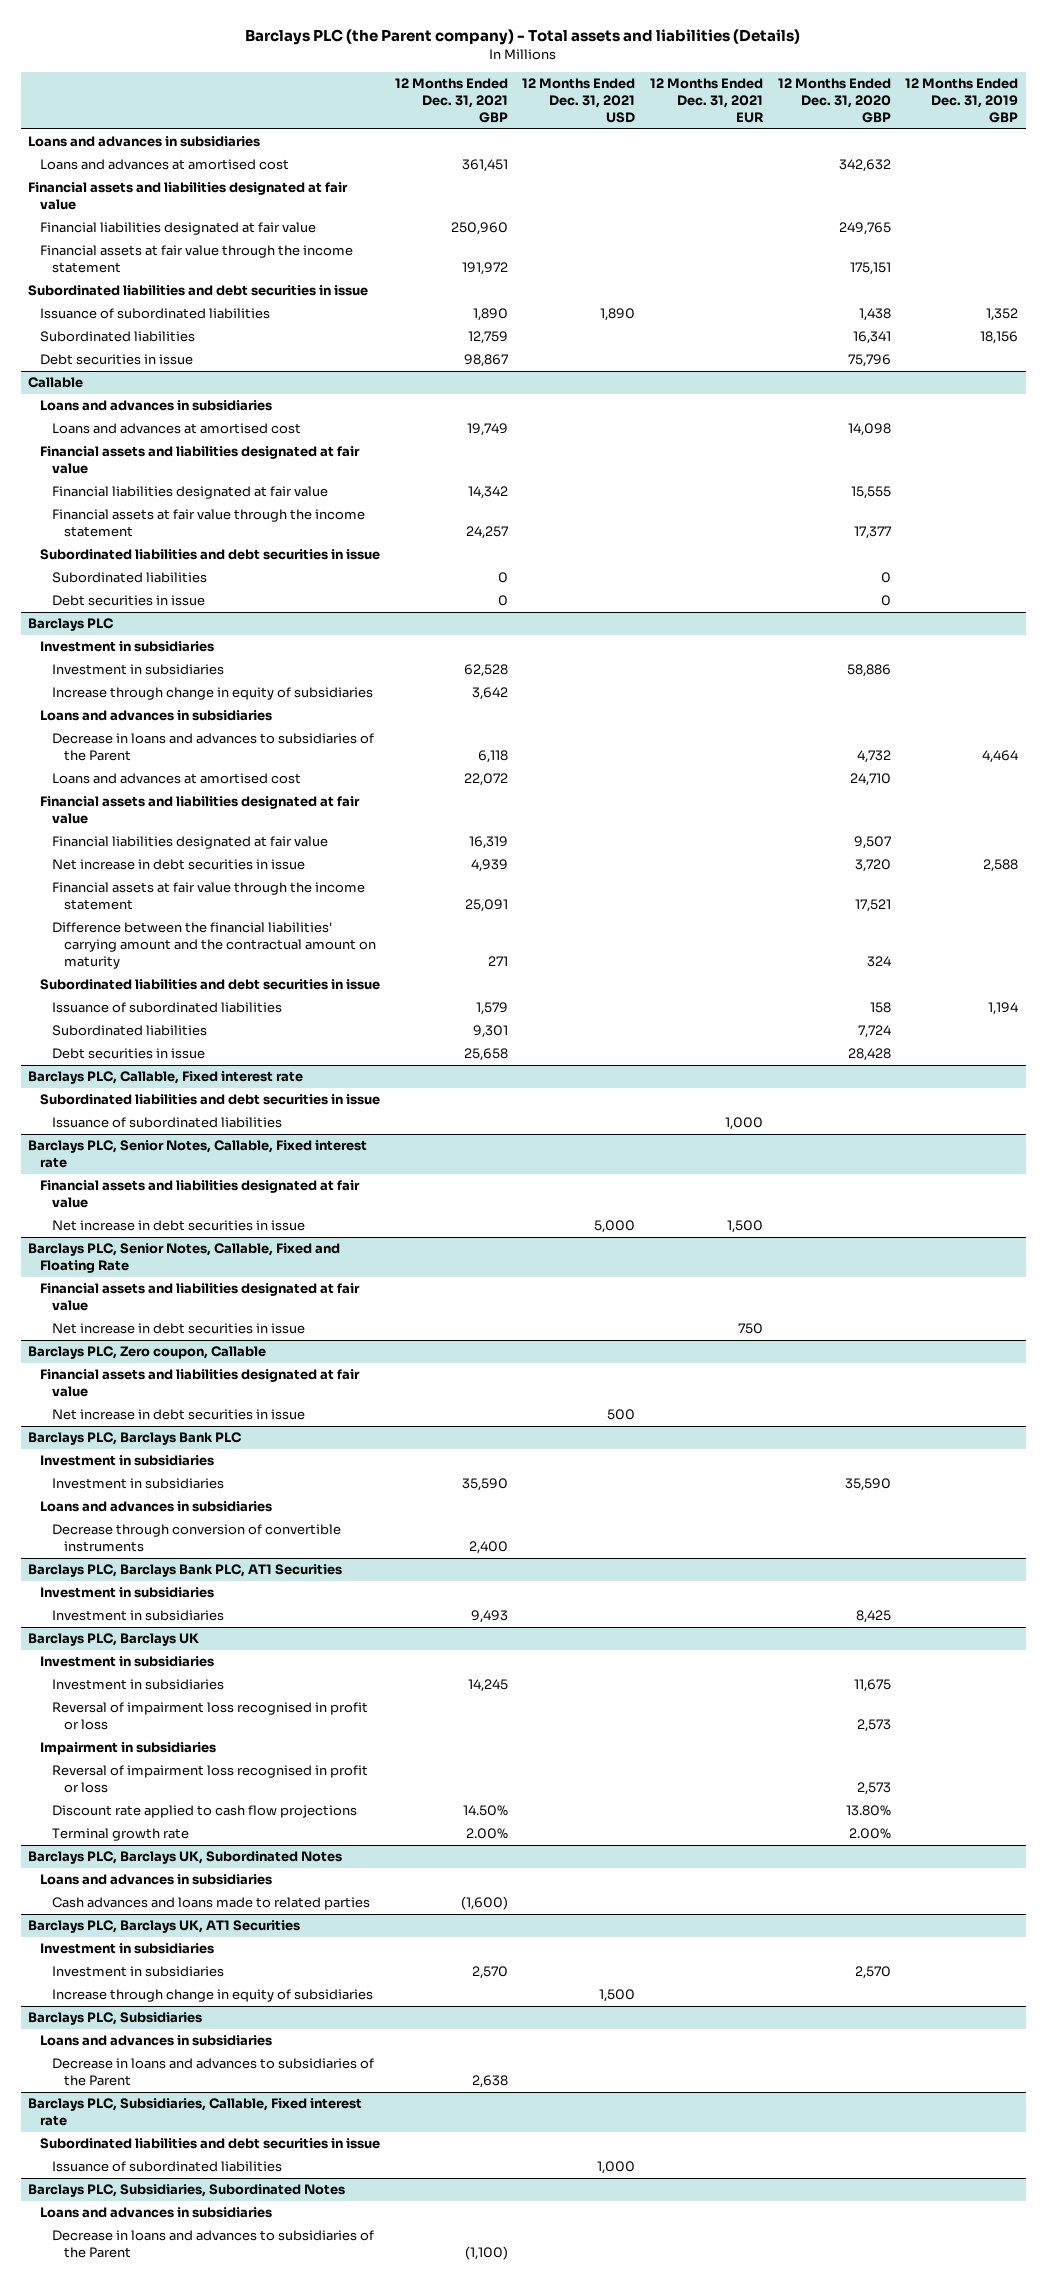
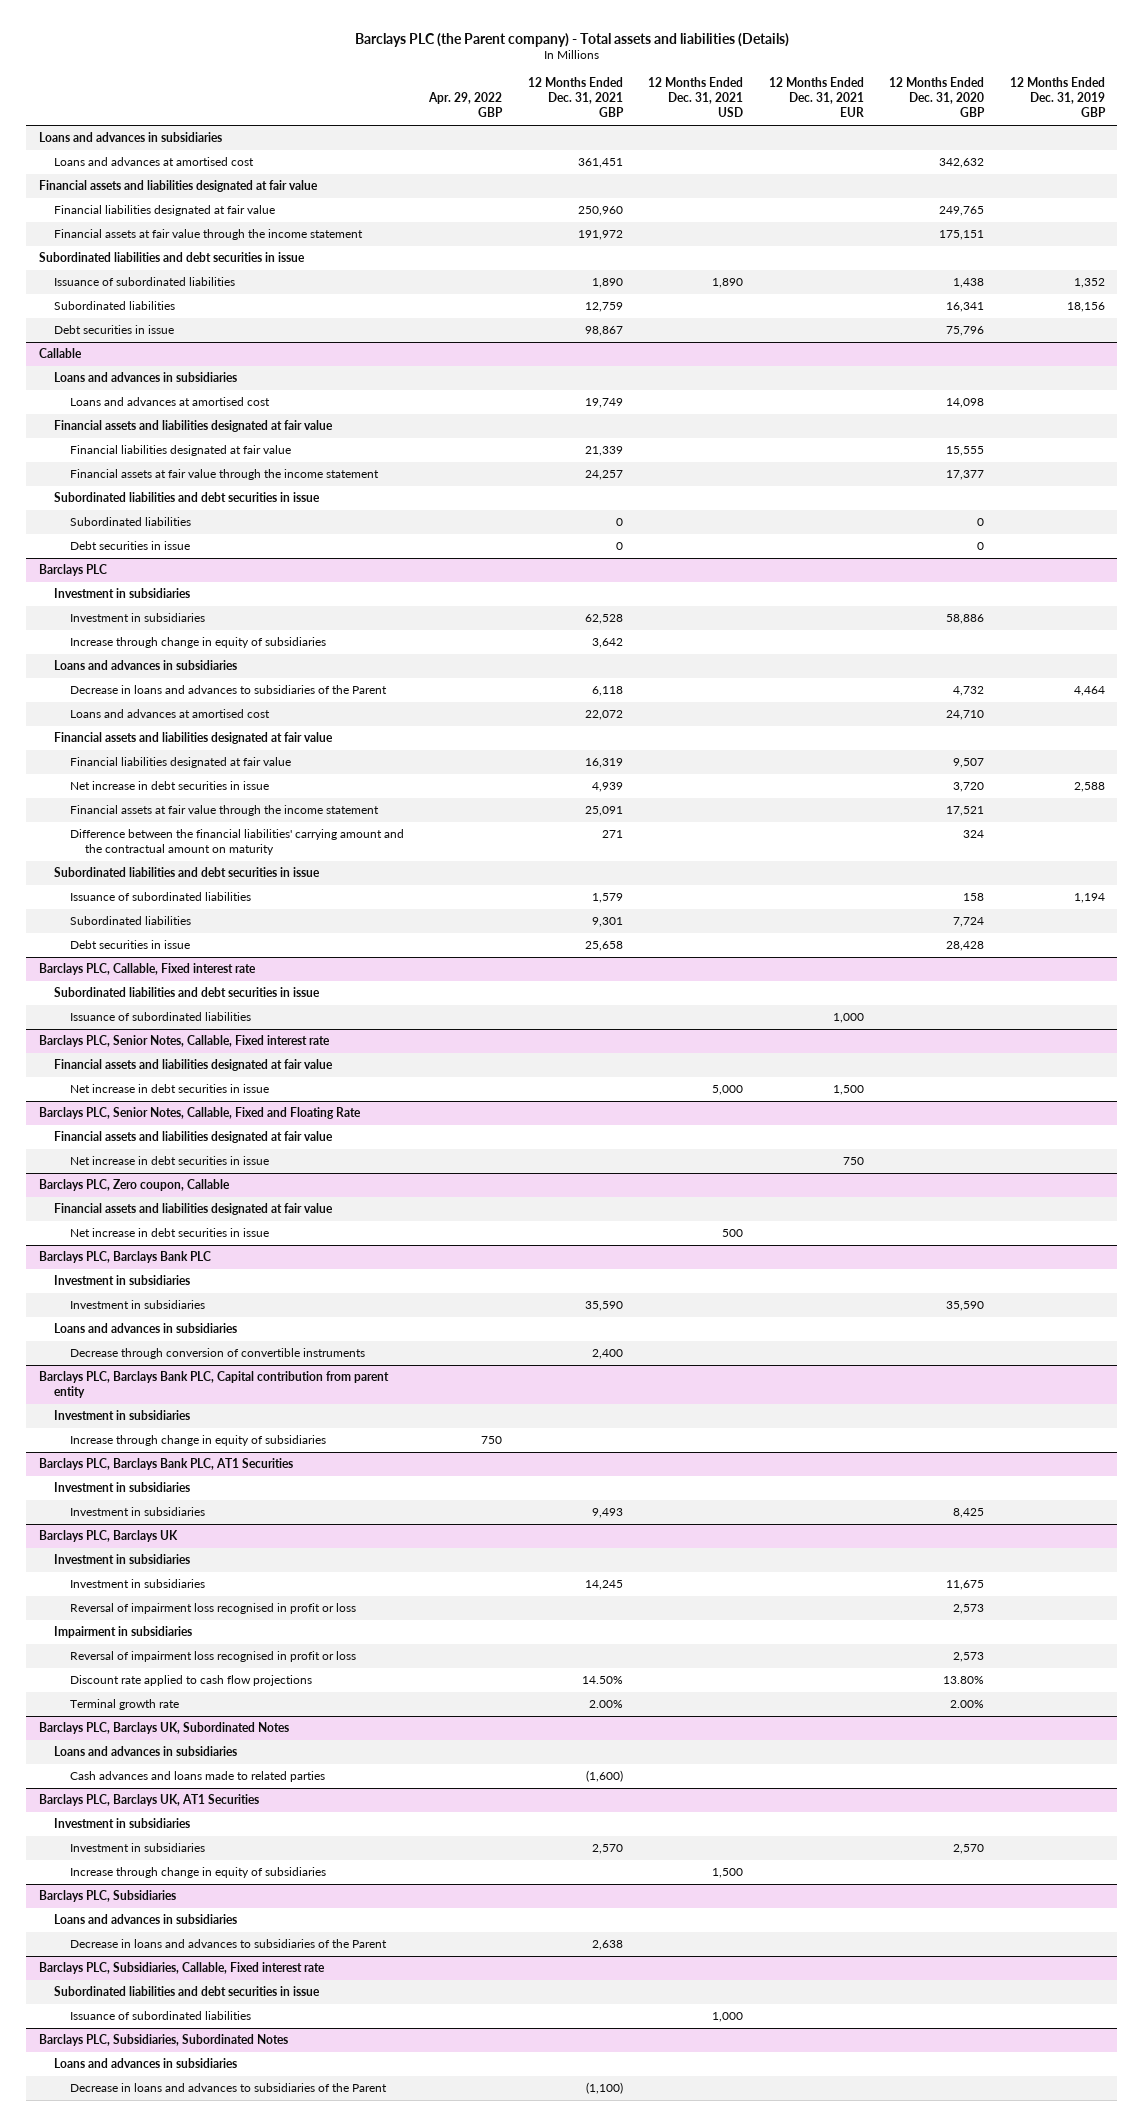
- | 12 Months Ended Dec. 31, 2021 GBP | 12 Months Ended Dec. 31, 2021 USD | 12 Months Ended Dec. 31, 2021 EUR | 12 Months Ended Dec. 31, 2020 GBP | 12 Months Ended Dec. 31, 2019 GBP
+ | Apr. 29, 2022 GBP | 12 Months Ended Dec. 31, 2021 GBP | 12 Months Ended Dec. 31, 2021 USD | 12 Months Ended Dec. 31, 2021 EUR | 12 Months Ended Dec. 31, 2020 GBP | 12 Months Ended Dec. 31, 2019 GBP
@ Callable
- Financial liabilities designated at fair value | 14,342 | | | 15,555 |
+ Financial liabilities designated at fair value | | 21,339 | | | 15,555 |
+ Barclays PLC, Barclays Bank PLC, Capital contribution from parent entity
+ Investment in subsidiaries
+ Increase through change in equity of subsidiaries | 750 | | | | |

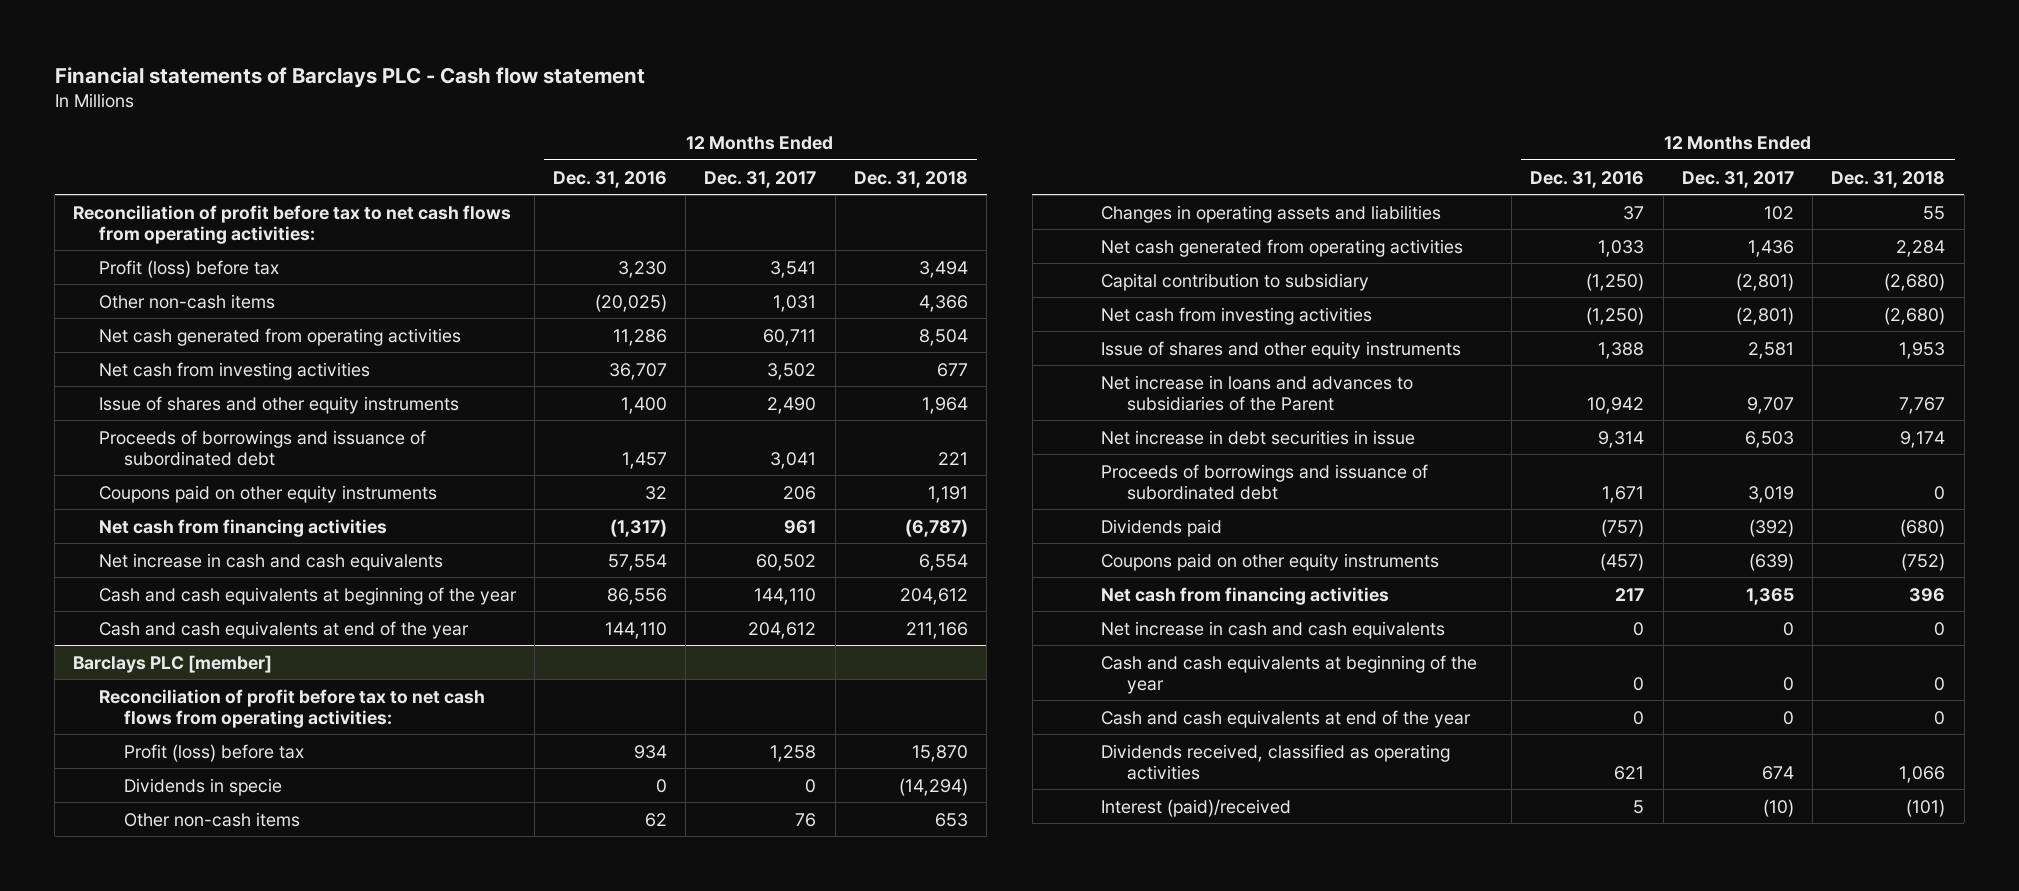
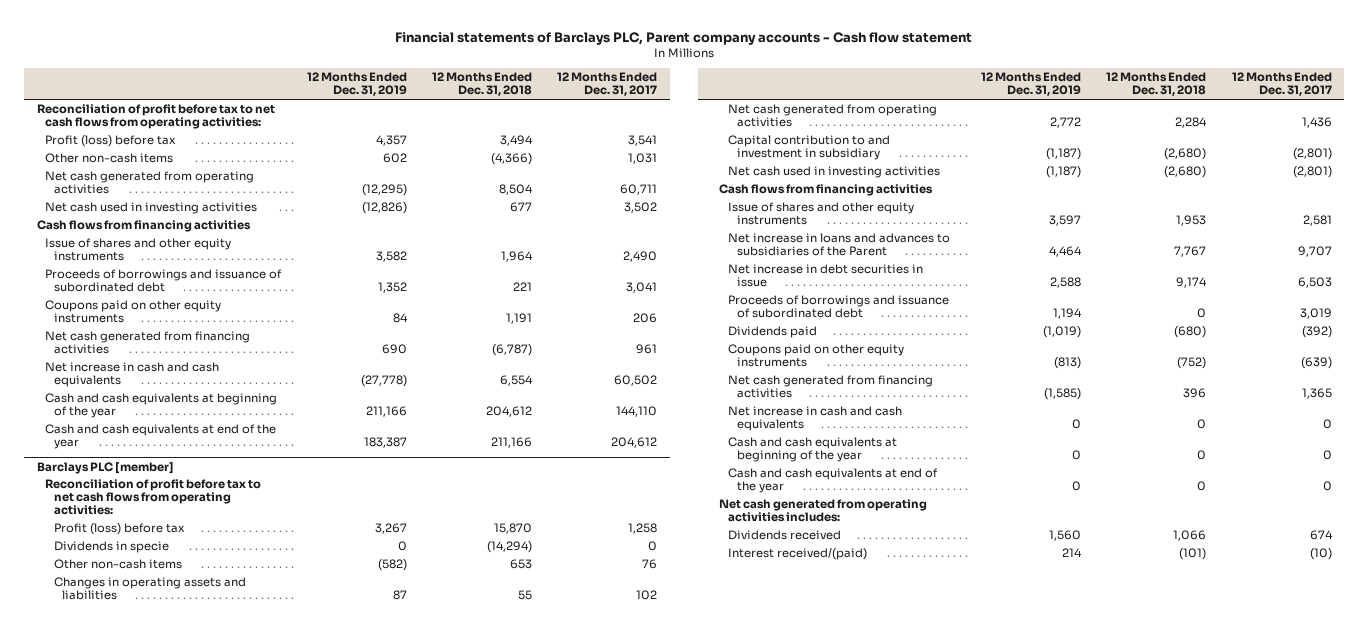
- Financial statements of Barclays PLC - Cash flow statement
+ Financial statements of Barclays PLC, Parent company accounts - Cash flow statement
- | 12 Months Ended Dec. 31, 2016 | 12 Months Ended Dec. 31, 2017 | 12 Months Ended Dec. 31, 2018
+ | 12 Months Ended Dec. 31, 2019 | 12 Months Ended Dec. 31, 2018 | 12 Months Ended Dec. 31, 2017
- Other non-cash items | (20,025) | 1,031 | 4,366
+ Other non-cash items | 602 | (4,366) | 1,031
- Net cash from investing activities | 36,707 | 3,502 | 677
+ Net cash used in investing activities | (12,826) | 677 | 3,502
+ Cash flows from financing activities
- Net cash from financing activities | (1,317) | 961 | (6,787)
+ Net cash generated from financing activities | 690 | (6,787) | 961
@ Barclays PLC [member]
- Capital contribution to subsidiary | (1,250) | (2,801) | (2,680)
- Net cash from investing activities | (1,250) | (2,801) | (2,680)
+ Capital contribution to and investment in subsidiary | (1,187) | (2,680) | (2,801)
+ Net cash used in investing activities | (1,187) | (2,680) | (2,801)
+ Cash flows from financing activities
- Net cash from financing activities | 217 | 1,365 | 396
+ Net cash generated from financing activities | (1,585) | 396 | 1,365
- Dividends received, classified as operating activities | 621 | 674 | 1,066
- Interest (paid)/received | 5 | (10) | (101)
+ Net cash generated from operating activities includes:
+ Dividends received | 1,560 | 1,066 | 674
+ Interest received/(paid) | 214 | (101) | (10)

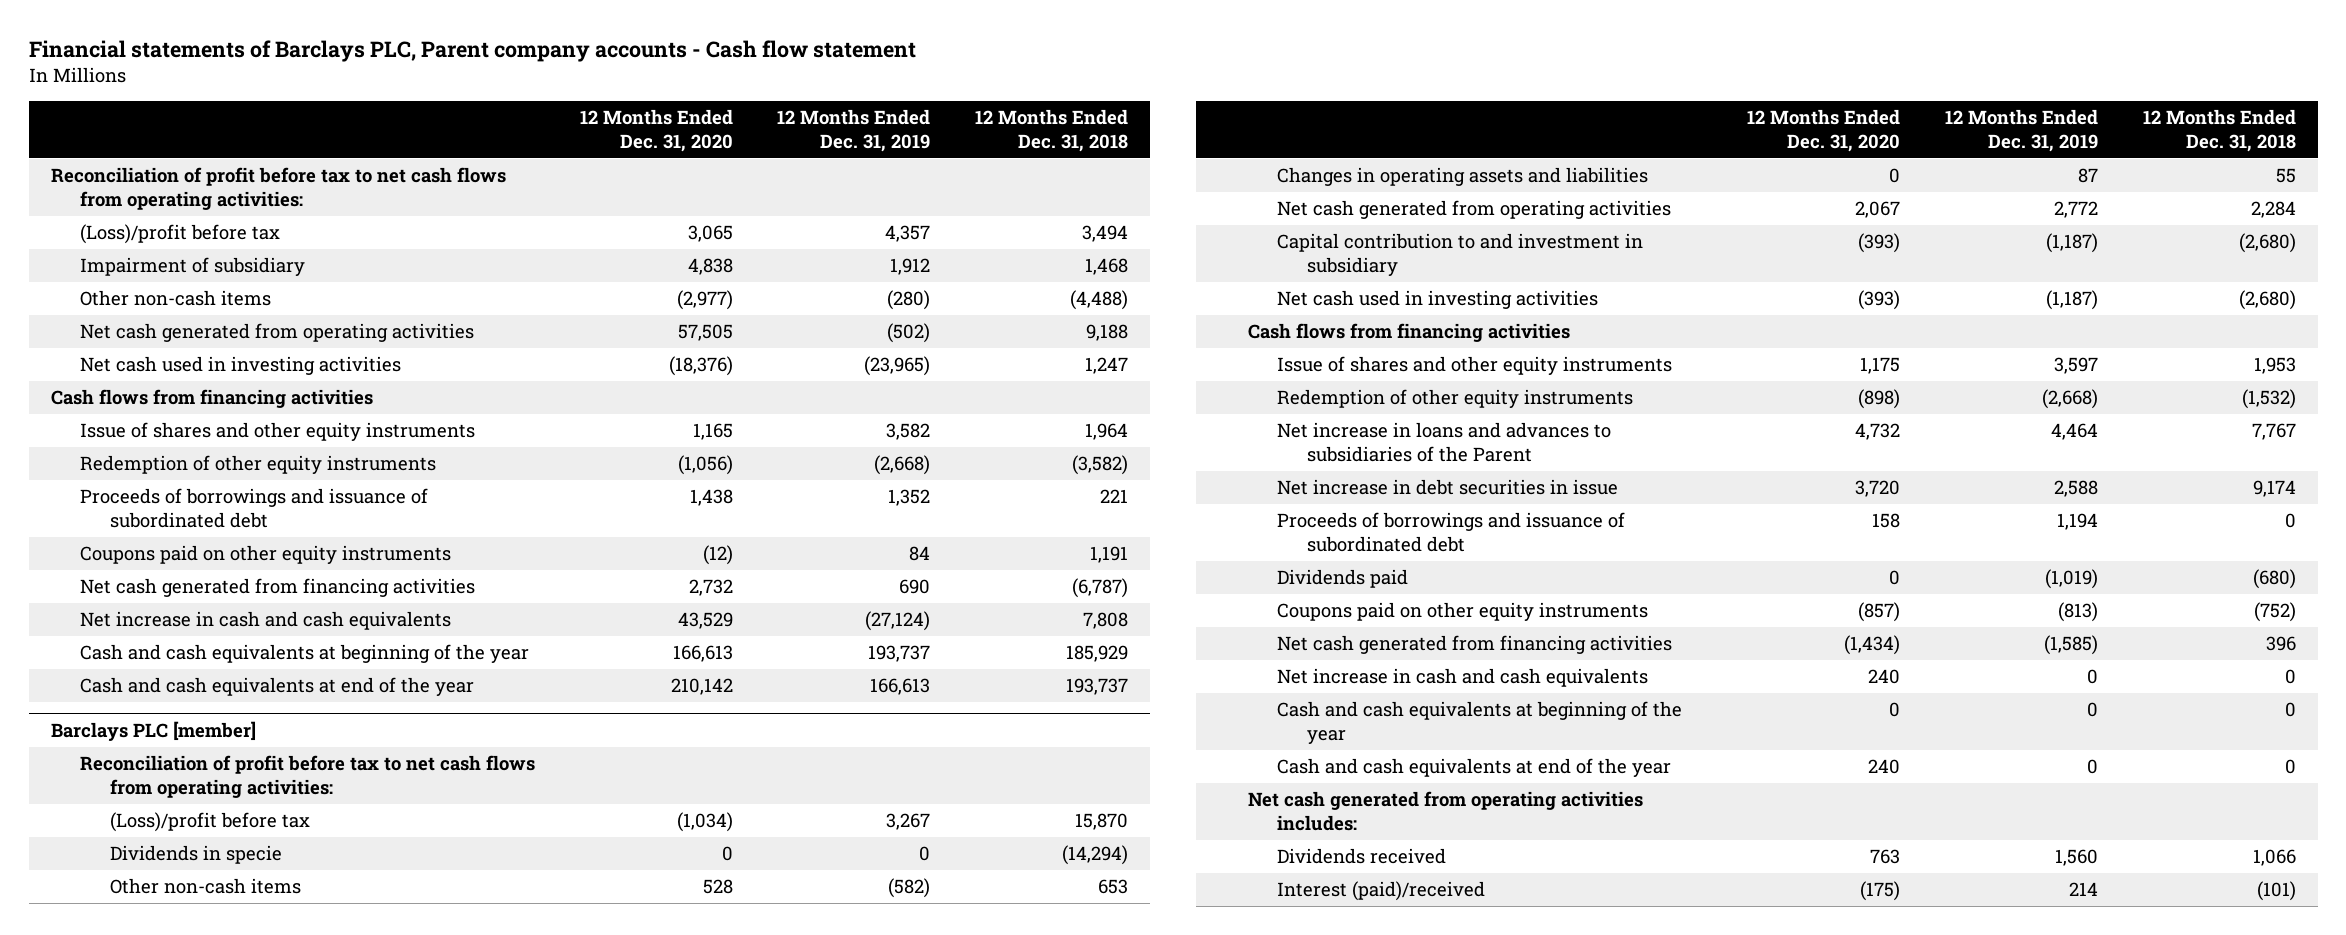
- | 12 Months Ended Dec. 31, 2019 | 12 Months Ended Dec. 31, 2018 | 12 Months Ended Dec. 31, 2017
+ | 12 Months Ended Dec. 31, 2020 | 12 Months Ended Dec. 31, 2019 | 12 Months Ended Dec. 31, 2018
- Profit (loss) before tax | 4,357 | 3,494 | 3,541
- Other non-cash items | 602 | (4,366) | 1,031
- Net cash generated from operating activities | (12,295) | 8,504 | 60,711
- Net cash used in investing activities | (12,826) | 677 | 3,502
+ (Loss)/profit before tax | 3,065 | 4,357 | 3,494
+ Impairment of subsidiary | 4,838 | 1,912 | 1,468
+ Other non-cash items | (2,977) | (280) | (4,488)
+ Net cash generated from operating activities | 57,505 | (502) | 9,188
+ Net cash used in investing activities | (18,376) | (23,965) | 1,247
+ Redemption of other equity instruments | (1,056) | (2,668) | (3,582)
- Net increase in cash and cash equivalents | (27,778) | 6,554 | 60,502
- Cash and cash equivalents at beginning of the year | 211,166 | 204,612 | 144,110
- Cash and cash equivalents at end of the year | 183,387 | 211,166 | 204,612
+ Net increase in cash and cash equivalents | 43,529 | (27,124) | 7,808
+ Cash and cash equivalents at beginning of the year | 166,613 | 193,737 | 185,929
+ Cash and cash equivalents at end of the year | 210,142 | 166,613 | 193,737
@ Barclays PLC [member]
- Profit (loss) before tax | 3,267 | 15,870 | 1,258
+ (Loss)/profit before tax | (1,034) | 3,267 | 15,870
+ Redemption of other equity instruments | (898) | (2,668) | (1,532)
- Interest received/(paid) | 214 | (101) | (10)
+ Interest (paid)/received | (175) | 214 | (101)

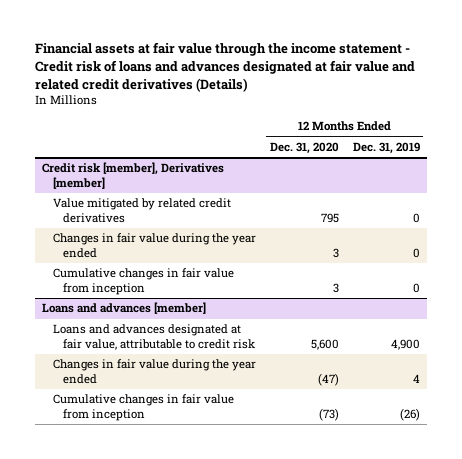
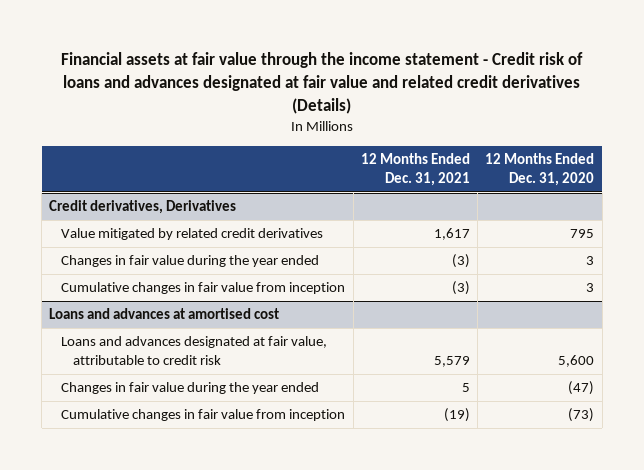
- | 12 Months Ended Dec. 31, 2020 | 12 Months Ended Dec. 31, 2019
+ | 12 Months Ended Dec. 31, 2021 | 12 Months Ended Dec. 31, 2020
- Credit risk [member], Derivatives [member]
+ Credit derivatives, Derivatives
- Loans and advances [member]
+ Loans and advances at amortised cost

